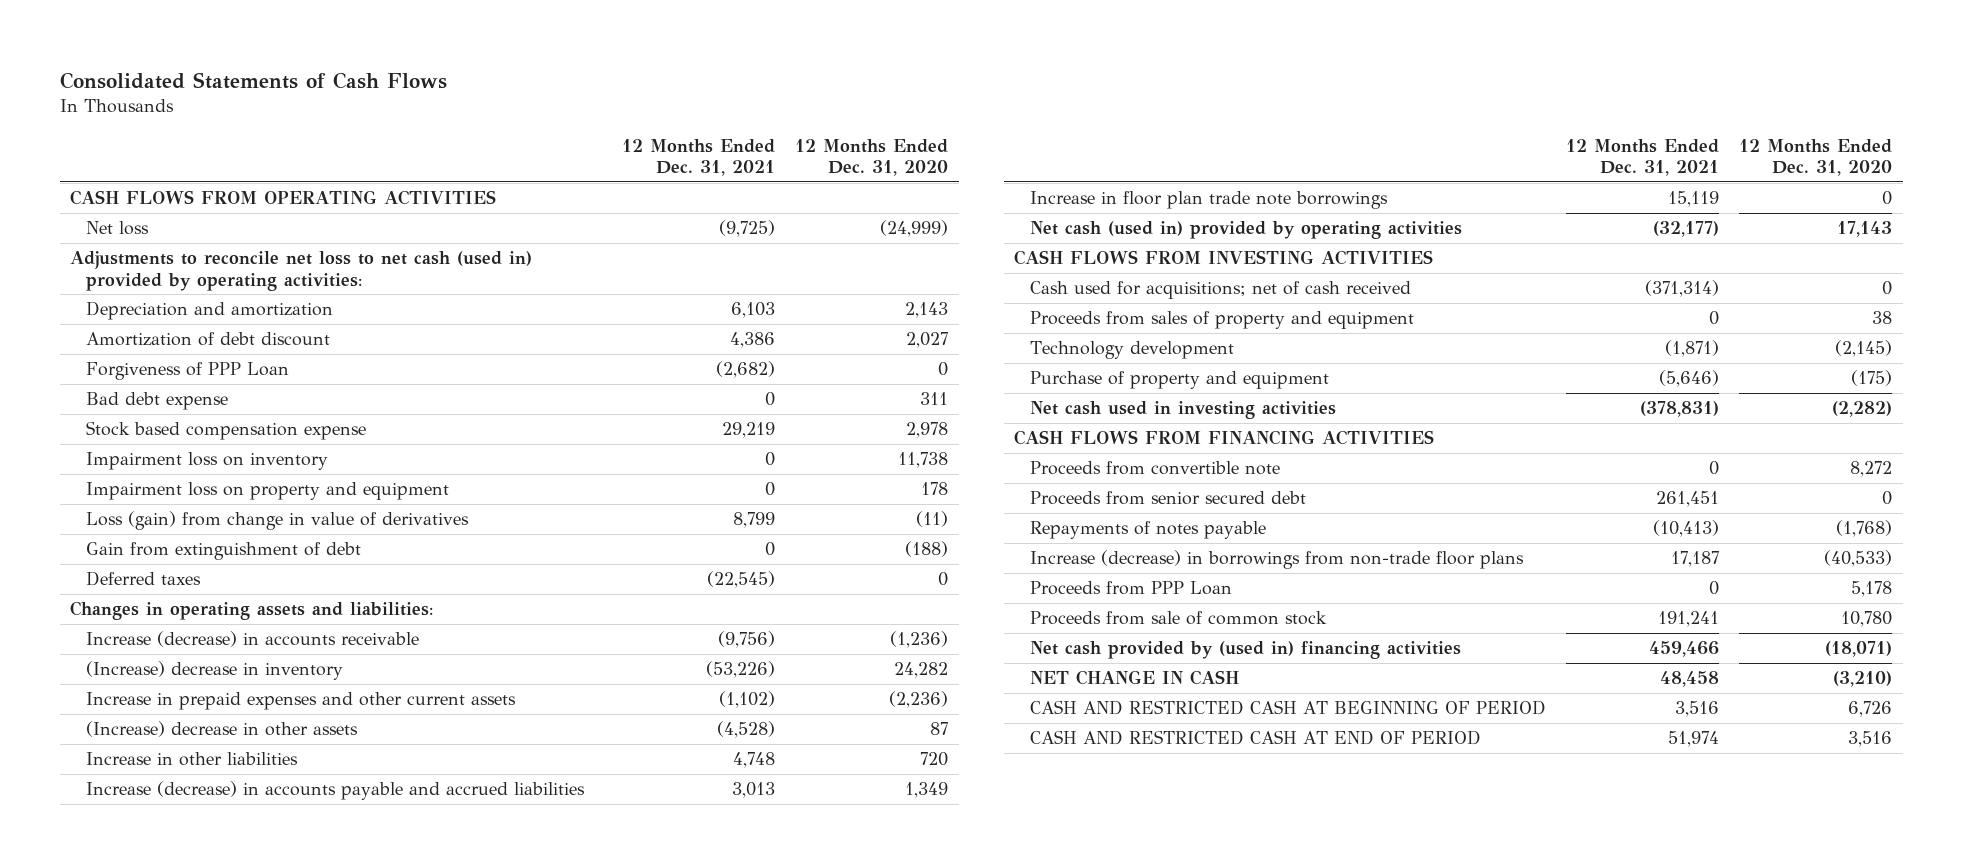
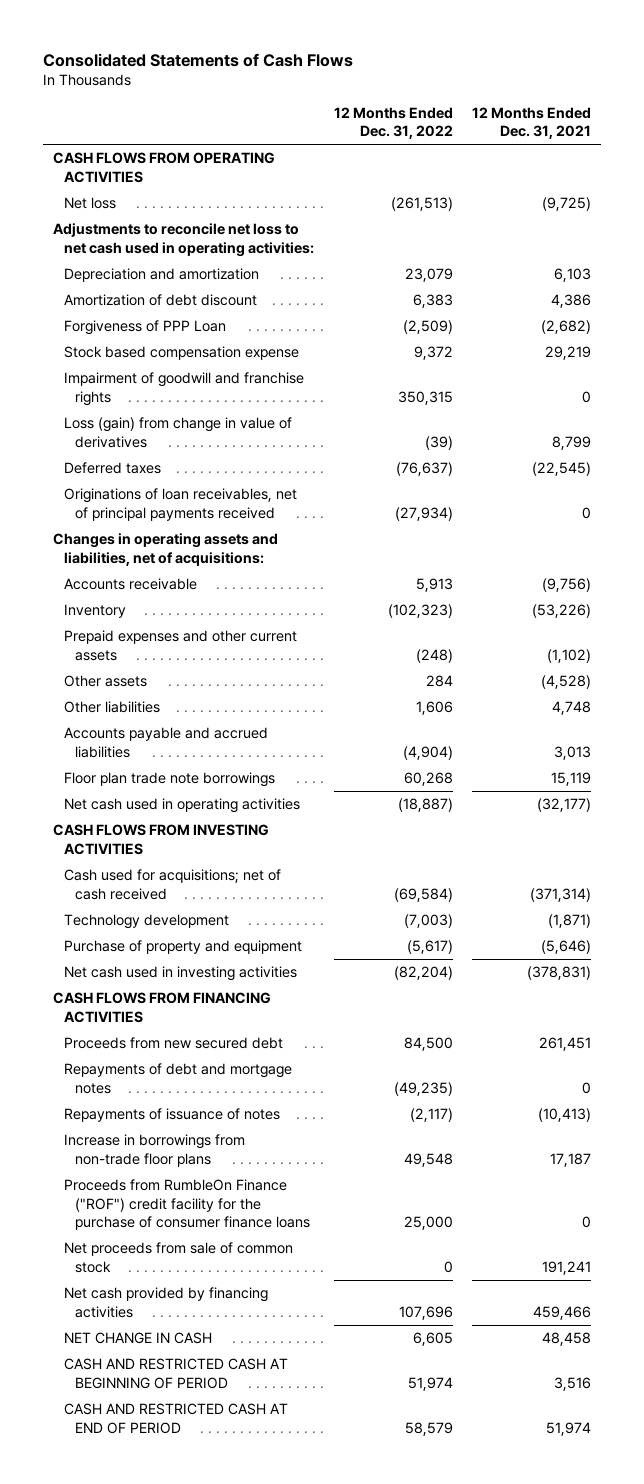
- | 12 Months Ended Dec. 31, 2021 | 12 Months Ended Dec. 31, 2020
+ | 12 Months Ended Dec. 31, 2022 | 12 Months Ended Dec. 31, 2021
- Adjustments to reconcile net loss to net cash (used in) provided by operating activities:
+ Adjustments to reconcile net loss to net cash used in operating activities:
- Bad debt expense | 0 | 311
- Impairment loss on inventory | 0 | 11,738
- Impairment loss on property and equipment | 0 | 178
+ Impairment of goodwill and franchise rights | 350,315 | 0
- Gain from extinguishment of debt | 0 | (188)
- Changes in operating assets and liabilities:
- Increase (decrease) in accounts receivable | (9,756) | (1,236)
- (Increase) decrease in inventory | (53,226) | 24,282
- Increase in prepaid expenses and other current assets | (1,102) | (2,236)
- (Increase) decrease in other assets | (4,528) | 87
- Increase in other liabilities | 4,748 | 720
- Increase (decrease) in accounts payable and accrued liabilities | 3,013 | 1,349
- Increase in floor plan trade note borrowings | 15,119 | 0
- Net cash (used in) provided by operating activities | (32,177) | 17,143
+ Originations of loan receivables, net of principal payments received | (27,934) | 0
+ Changes in operating assets and liabilities, net of acquisitions:
+ Accounts receivable | 5,913 | (9,756)
+ Inventory | (102,323) | (53,226)
+ Prepaid expenses and other current assets | (248) | (1,102)
+ Other assets | 284 | (4,528)
+ Other liabilities | 1,606 | 4,748
+ Accounts payable and accrued liabilities | (4,904) | 3,013
+ Floor plan trade note borrowings | 60,268 | 15,119
+ Net cash used in operating activities | (18,887) | (32,177)
- Proceeds from sales of property and equipment | 0 | 38
- Proceeds from convertible note | 0 | 8,272
- Proceeds from senior secured debt | 261,451 | 0
- Repayments of notes payable | (10,413) | (1,768)
- Increase (decrease) in borrowings from non-trade floor plans | 17,187 | (40,533)
- Proceeds from PPP Loan | 0 | 5,178
- Proceeds from sale of common stock | 191,241 | 10,780
- Net cash provided by (used in) financing activities | 459,466 | (18,071)
+ Proceeds from new secured debt | 84,500 | 261,451
+ Repayments of debt and mortgage notes | (49,235) | 0
+ Repayments of issuance of notes | (2,117) | (10,413)
+ Increase in borrowings from non-trade floor plans | 49,548 | 17,187
+ Proceeds from RumbleOn Finance ("ROF") credit facility for the purchase of consumer finance loans | 25,000 | 0
+ Net proceeds from sale of common stock | 0 | 191,241
+ Net cash provided by financing activities | 107,696 | 459,466

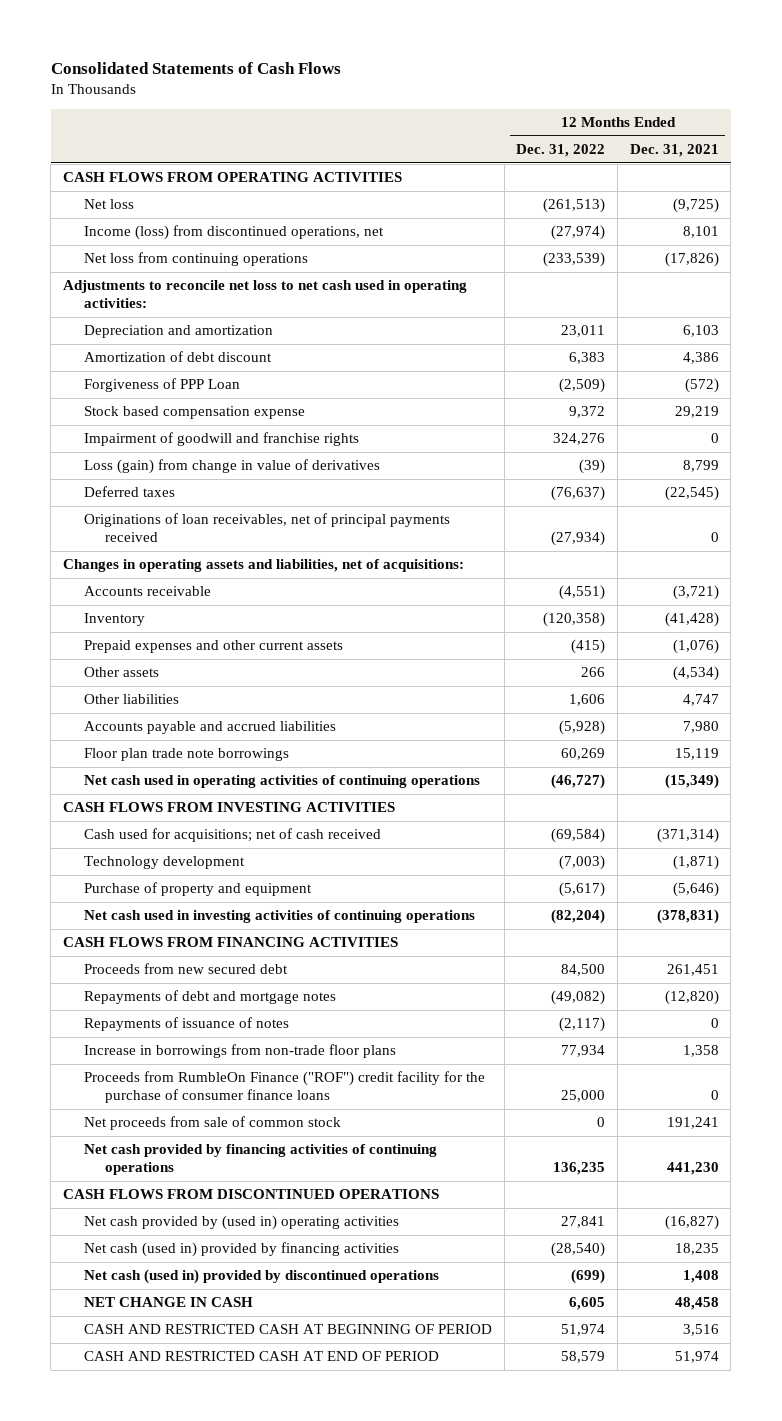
+ Income (loss) from discontinued operations, net | (27,974) | 8,101
+ Net loss from continuing operations | (233,539) | (17,826)
- Depreciation and amortization | 23,079 | 6,103
+ Depreciation and amortization | 23,011 | 6,103
- Forgiveness of PPP Loan | (2,509) | (2,682)
+ Forgiveness of PPP Loan | (2,509) | (572)
- Impairment of goodwill and franchise rights | 350,315 | 0
+ Impairment of goodwill and franchise rights | 324,276 | 0
- Accounts receivable | 5,913 | (9,756)
- Inventory | (102,323) | (53,226)
- Prepaid expenses and other current assets | (248) | (1,102)
- Other assets | 284 | (4,528)
- Other liabilities | 1,606 | 4,748
- Accounts payable and accrued liabilities | (4,904) | 3,013
- Floor plan trade note borrowings | 60,268 | 15,119
- Net cash used in operating activities | (18,887) | (32,177)
+ Accounts receivable | (4,551) | (3,721)
+ Inventory | (120,358) | (41,428)
+ Prepaid expenses and other current assets | (415) | (1,076)
+ Other assets | 266 | (4,534)
+ Other liabilities | 1,606 | 4,747
+ Accounts payable and accrued liabilities | (5,928) | 7,980
+ Floor plan trade note borrowings | 60,269 | 15,119
+ Net cash used in operating activities of continuing operations | (46,727) | (15,349)
- Net cash used in investing activities | (82,204) | (378,831)
+ Net cash used in investing activities of continuing operations | (82,204) | (378,831)
- Repayments of debt and mortgage notes | (49,235) | 0
- Repayments of issuance of notes | (2,117) | (10,413)
- Increase in borrowings from non-trade floor plans | 49,548 | 17,187
+ Repayments of debt and mortgage notes | (49,082) | (12,820)
+ Repayments of issuance of notes | (2,117) | 0
+ Increase in borrowings from non-trade floor plans | 77,934 | 1,358
- Net cash provided by financing activities | 107,696 | 459,466
+ Net cash provided by financing activities of continuing operations | 136,235 | 441,230
+ CASH FLOWS FROM DISCONTINUED OPERATIONS
+ Net cash provided by (used in) operating activities | 27,841 | (16,827)
+ Net cash (used in) provided by financing activities | (28,540) | 18,235
+ Net cash (used in) provided by discontinued operations | (699) | 1,408

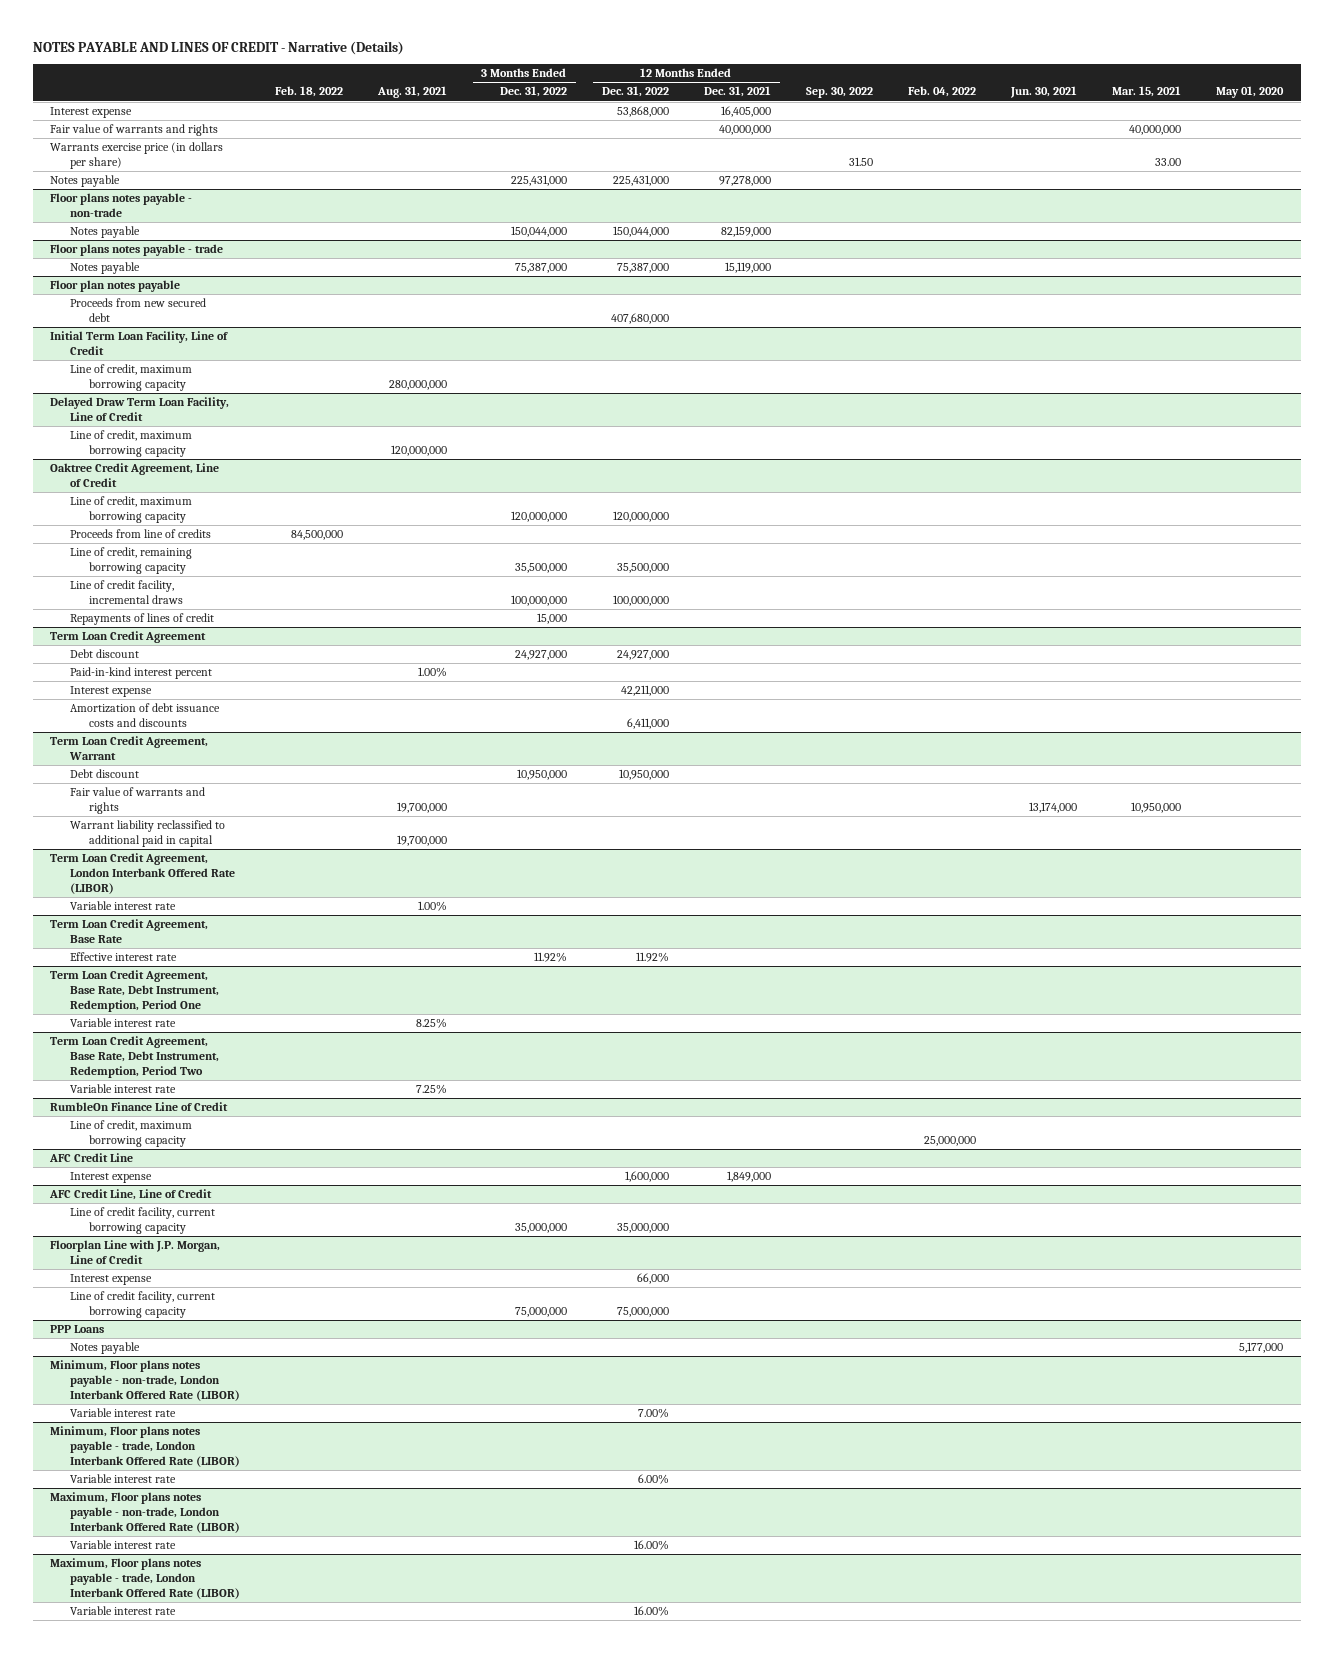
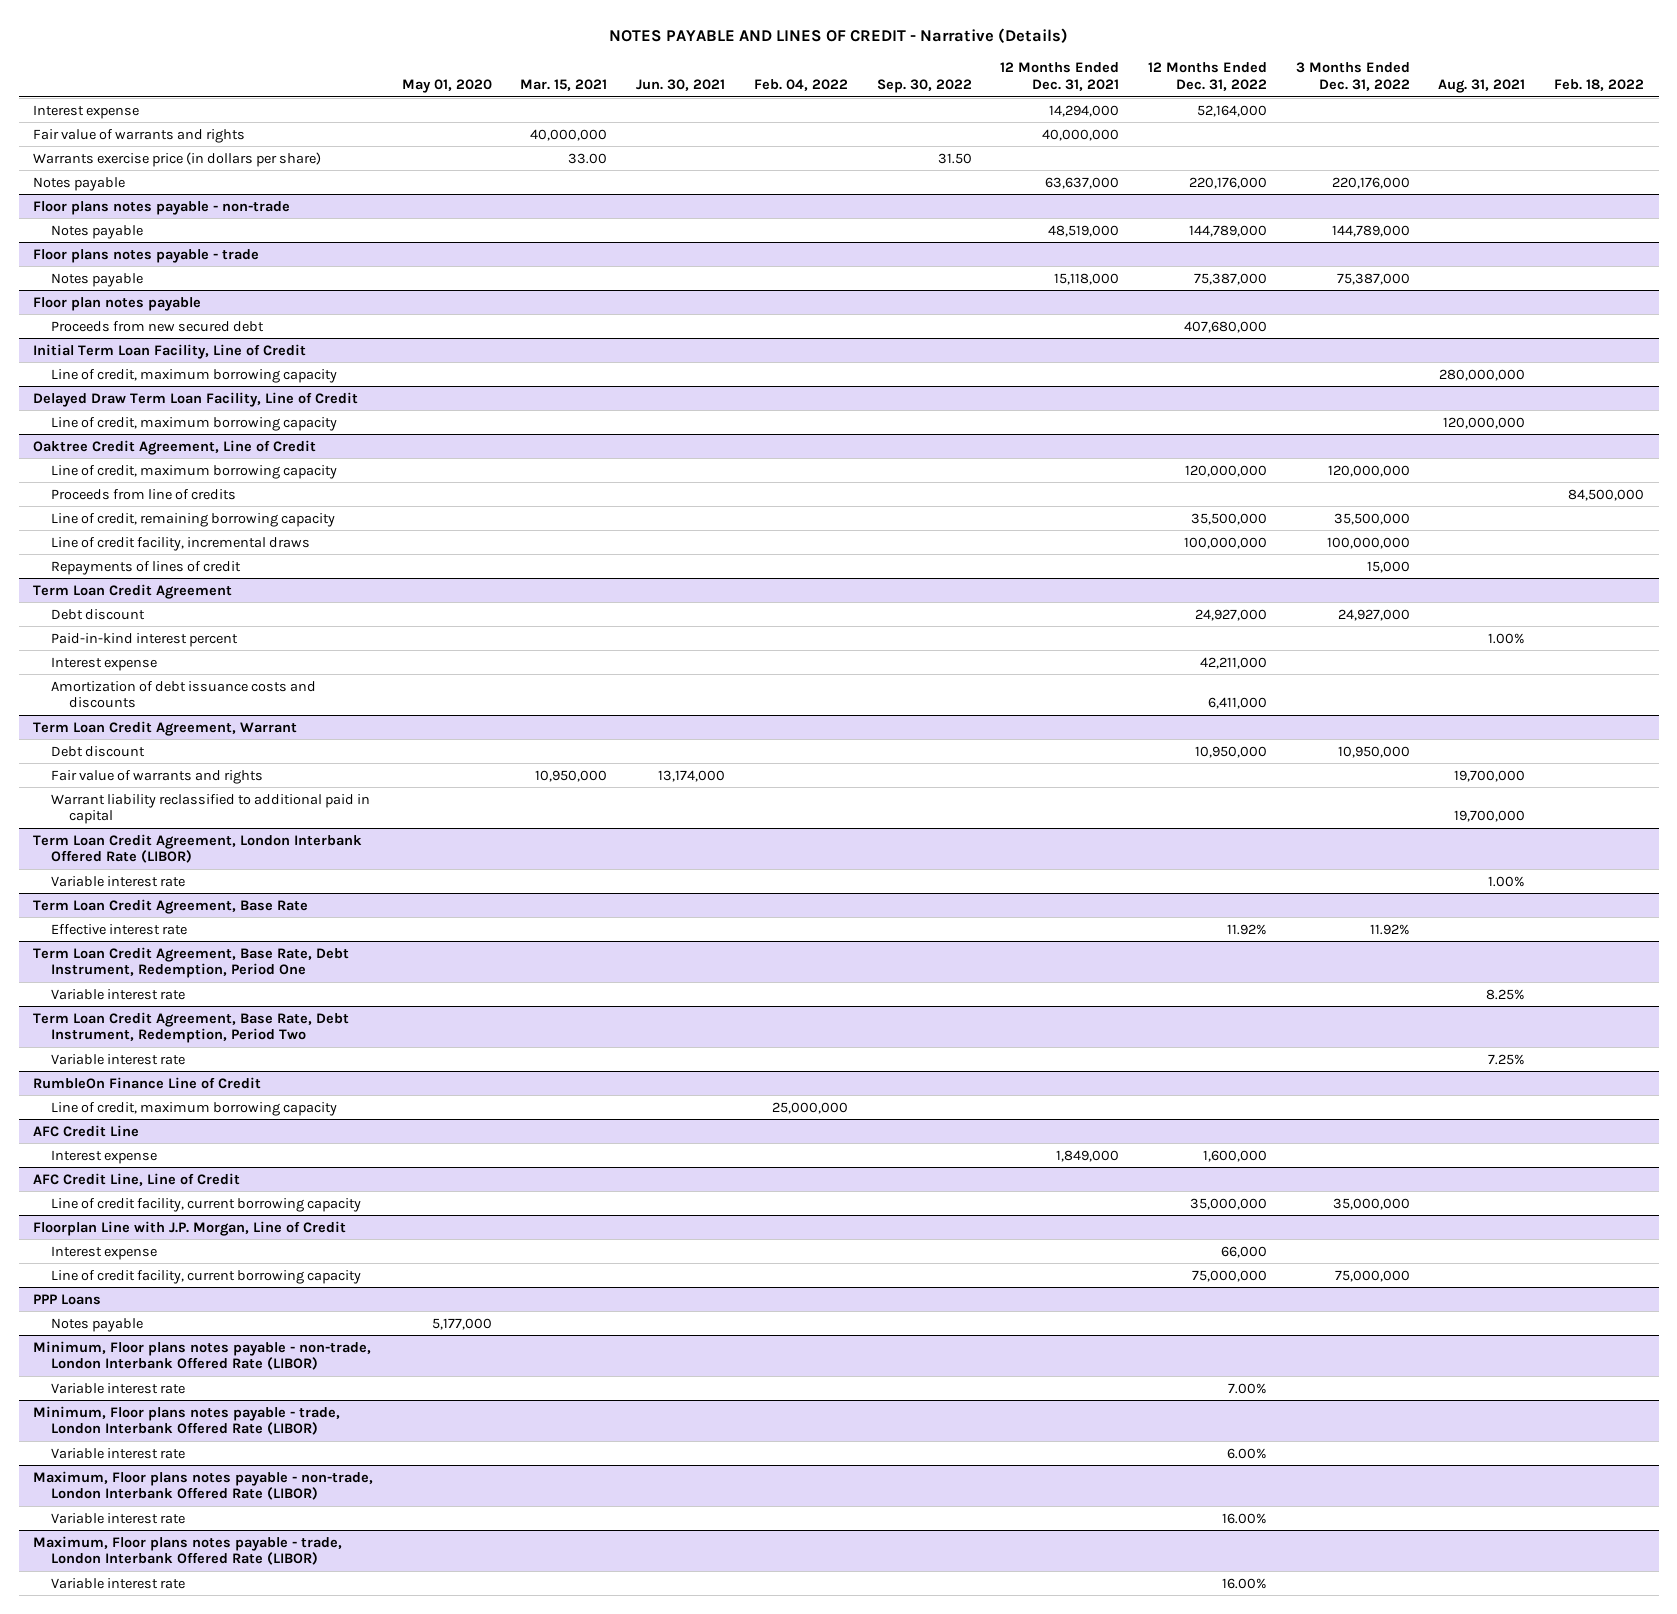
- | Feb. 18, 2022 | Aug. 31, 2021 | 3 Months Ended Dec. 31, 2022 | 12 Months Ended Dec. 31, 2022 | 12 Months Ended Dec. 31, 2021 | Sep. 30, 2022 | Feb. 04, 2022 | Jun. 30, 2021 | Mar. 15, 2021 | May 01, 2020
+ | May 01, 2020 | Mar. 15, 2021 | Jun. 30, 2021 | Feb. 04, 2022 | Sep. 30, 2022 | 12 Months Ended Dec. 31, 2021 | 12 Months Ended Dec. 31, 2022 | 3 Months Ended Dec. 31, 2022 | Aug. 31, 2021 | Feb. 18, 2022
- Interest expense | | | | 53,868,000 | 16,405,000 | | | | |
+ Interest expense | | | | | | 14,294,000 | 52,164,000 | | |
- Notes payable | | | 225,431,000 | 225,431,000 | 97,278,000 | | | | |
+ Notes payable | | | | | | 63,637,000 | 220,176,000 | 220,176,000 | |
@ Floor plans notes payable - non-trade
- Notes payable | | | 150,044,000 | 150,044,000 | 82,159,000 | | | | |
+ Notes payable | | | | | | 48,519,000 | 144,789,000 | 144,789,000 | |
@ Floor plans notes payable - trade
- Notes payable | | | 75,387,000 | 75,387,000 | 15,119,000 | | | | |
+ Notes payable | | | | | | 15,118,000 | 75,387,000 | 75,387,000 | |

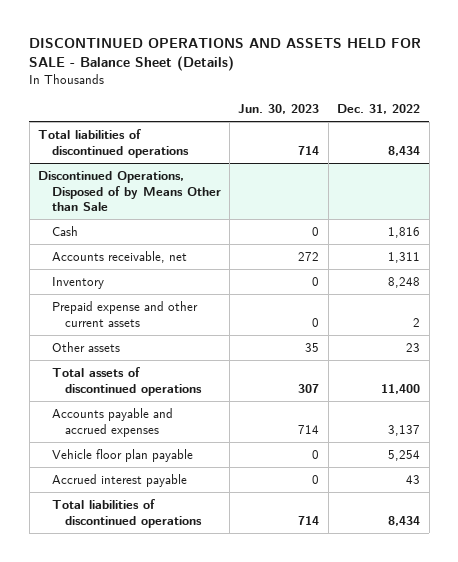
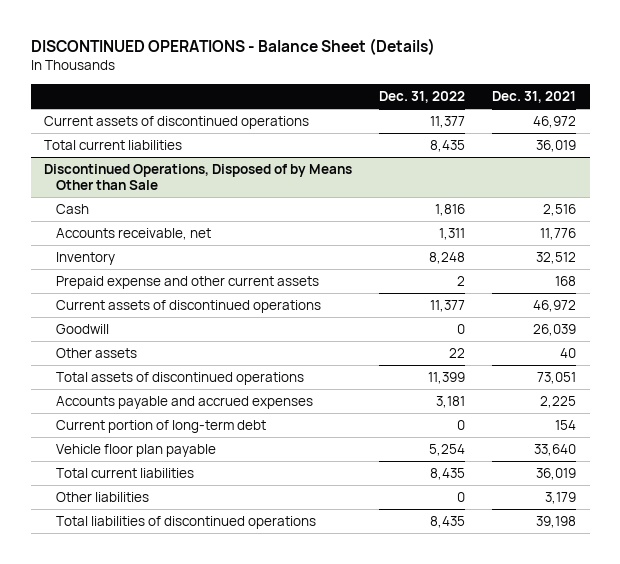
- DISCONTINUED OPERATIONS AND ASSETS HELD FOR SALE - Balance Sheet (Details)
+ DISCONTINUED OPERATIONS - Balance Sheet (Details)
- | Jun. 30, 2023 | Dec. 31, 2022
+ | Dec. 31, 2022 | Dec. 31, 2021
- Total liabilities of discontinued operations | 714 | 8,434
+ Current assets of discontinued operations | 11,377 | 46,972
+ Total current liabilities | 8,435 | 36,019
@ Discontinued Operations, Disposed of by Means Other than Sale
- Other assets | 35 | 23
- Total assets of discontinued operations | 307 | 11,400
- Accounts payable and accrued expenses | 714 | 3,137
+ Current assets of discontinued operations | 11,377 | 46,972
+ Goodwill | 0 | 26,039
+ Other assets | 22 | 40
+ Total assets of discontinued operations | 11,399 | 73,051
+ Accounts payable and accrued expenses | 3,181 | 2,225
+ Current portion of long-term debt | 0 | 154
- Accrued interest payable | 0 | 43
- Total liabilities of discontinued operations | 714 | 8,434
+ Total current liabilities | 8,435 | 36,019
+ Other liabilities | 0 | 3,179
+ Total liabilities of discontinued operations | 8,435 | 39,198

